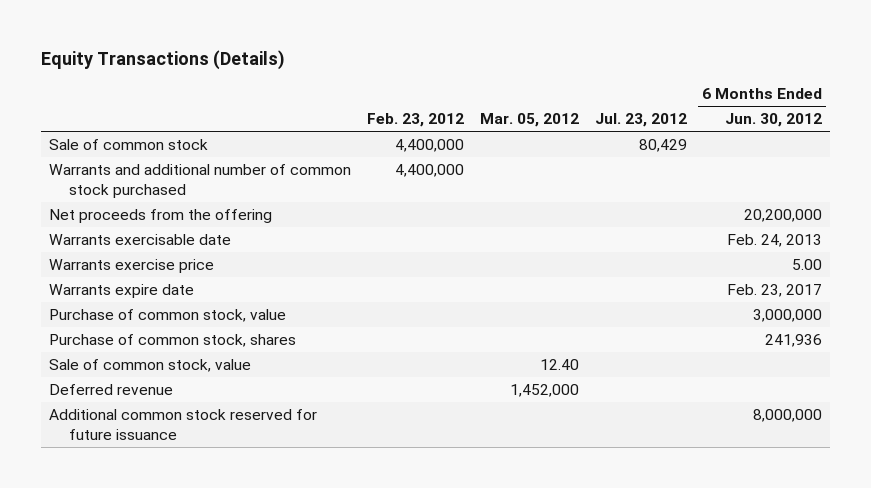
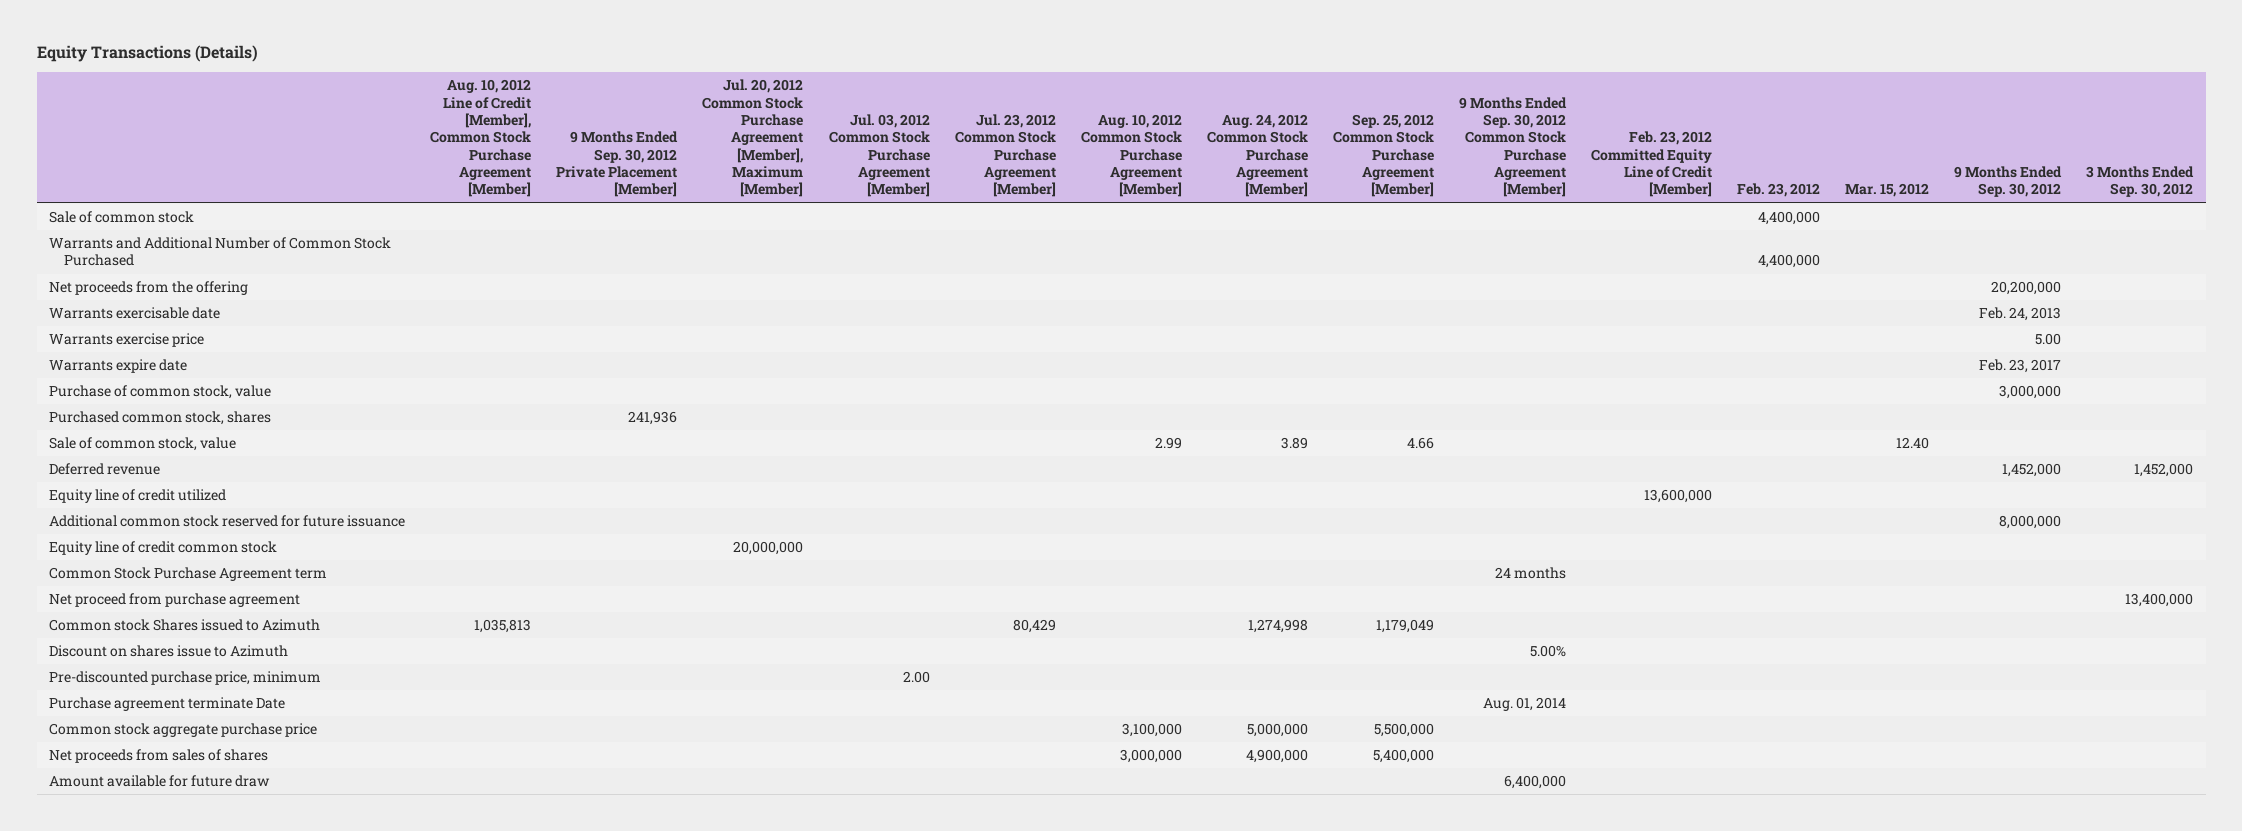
- | Feb. 23, 2012 | Mar. 05, 2012 | Jul. 23, 2012 | 6 Months Ended Jun. 30, 2012
+ | Aug. 10, 2012 Line of Credit [Member], Common Stock Purchase Agreement [Member] | 9 Months Ended Sep. 30, 2012 Private Placement [Member] | Jul. 20, 2012 Common Stock Purchase Agreement [Member], Maximum [Member] | Jul. 03, 2012 Common Stock Purchase Agreement [Member] | Jul. 23, 2012 Common Stock Purchase Agreement [Member] | Aug. 10, 2012 Common Stock Purchase Agreement [Member] | Aug. 24, 2012 Common Stock Purchase Agreement [Member] | Sep. 25, 2012 Common Stock Purchase Agreement [Member] | 9 Months Ended Sep. 30, 2012 Common Stock Purchase Agreement [Member] | Feb. 23, 2012 Committed Equity Line of Credit [Member] | Feb. 23, 2012 | Mar. 15, 2012 | 9 Months Ended Sep. 30, 2012 | 3 Months Ended Sep. 30, 2012
- Warrants and additional number of common stock purchased | 4,400,000 | | |
+ Warrants and Additional Number of Common Stock Purchased | | | | | | | | | | | 4,400,000 | | |
- Purchase of common stock, shares | | | | 241,936
+ Purchased common stock, shares | | 241,936 | | | | | | | | | | | |
+ Equity line of credit utilized | | | | | | | | | | 13,600,000 | | | |
+ Equity line of credit common stock | | | 20,000,000 | | | | | | | | | | |
+ Common Stock Purchase Agreement term | | | | | | | | | 24 months | | | | |
+ Net proceed from purchase agreement | | | | | | | | | | | | | | 13,400,000
+ Common stock Shares issued to Azimuth | 1,035,813 | | | | 80,429 | | 1,274,998 | 1,179,049 | | | | | |
+ Discount on shares issue to Azimuth | | | | | | | | | 5.00% | | | | |
+ Pre-discounted purchase price, minimum | | | | 2.00 | | | | | | | | | |
+ Purchase agreement terminate Date | | | | | | | | | Aug. 01, 2014 | | | | |
+ Common stock aggregate purchase price | | | | | | 3,100,000 | 5,000,000 | 5,500,000 | | | | | |
+ Net proceeds from sales of shares | | | | | | 3,000,000 | 4,900,000 | 5,400,000 | | | | | |
+ Amount available for future draw | | | | | | | | | 6,400,000 | | | | |

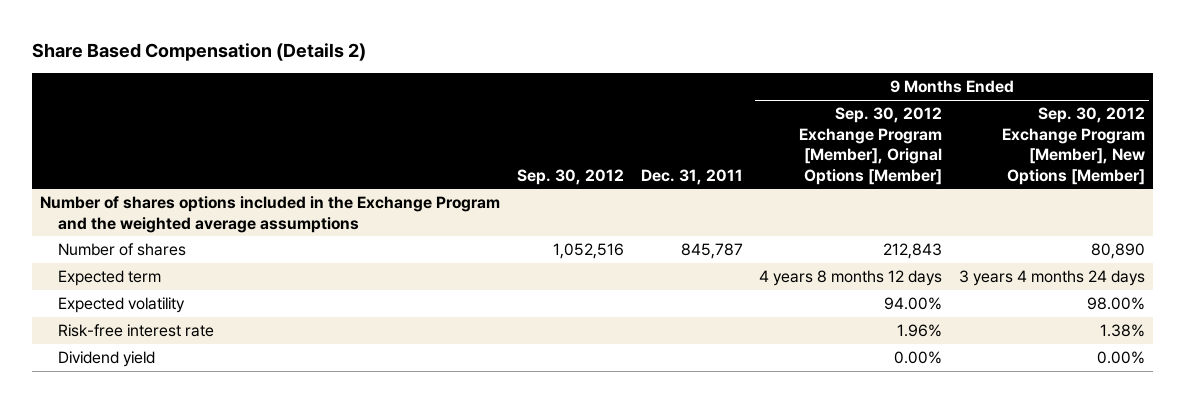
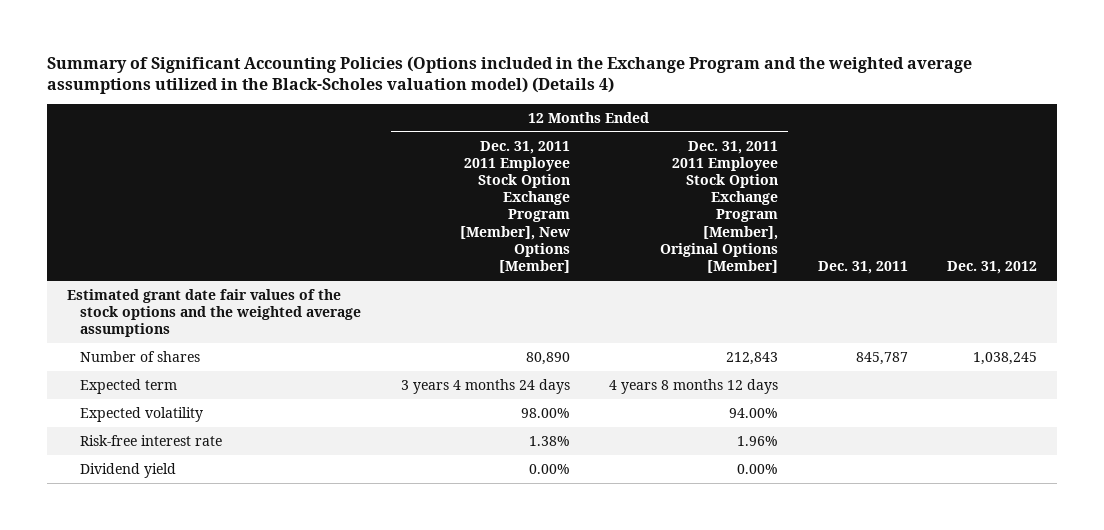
- Share Based Compensation (Details 2)
+ Summary of Significant Accounting Policies (Options included in the Exchange Program and the weighted average assumptions utilized in the Black-Scholes valuation model) (Details 4)
- | Sep. 30, 2012 | Dec. 31, 2011 | 9 Months Ended Sep. 30, 2012 Exchange Program [Member], Orignal Options [Member] | 9 Months Ended Sep. 30, 2012 Exchange Program [Member], New Options [Member]
+ | 12 Months Ended Dec. 31, 2011 2011 Employee Stock Option Exchange Program [Member], New Options [Member] | 12 Months Ended Dec. 31, 2011 2011 Employee Stock Option Exchange Program [Member], Original Options [Member] | Dec. 31, 2011 | Dec. 31, 2012
- Number of shares options included in the Exchange Program and the weighted average assumptions
+ Estimated grant date fair values of the stock options and the weighted average assumptions

